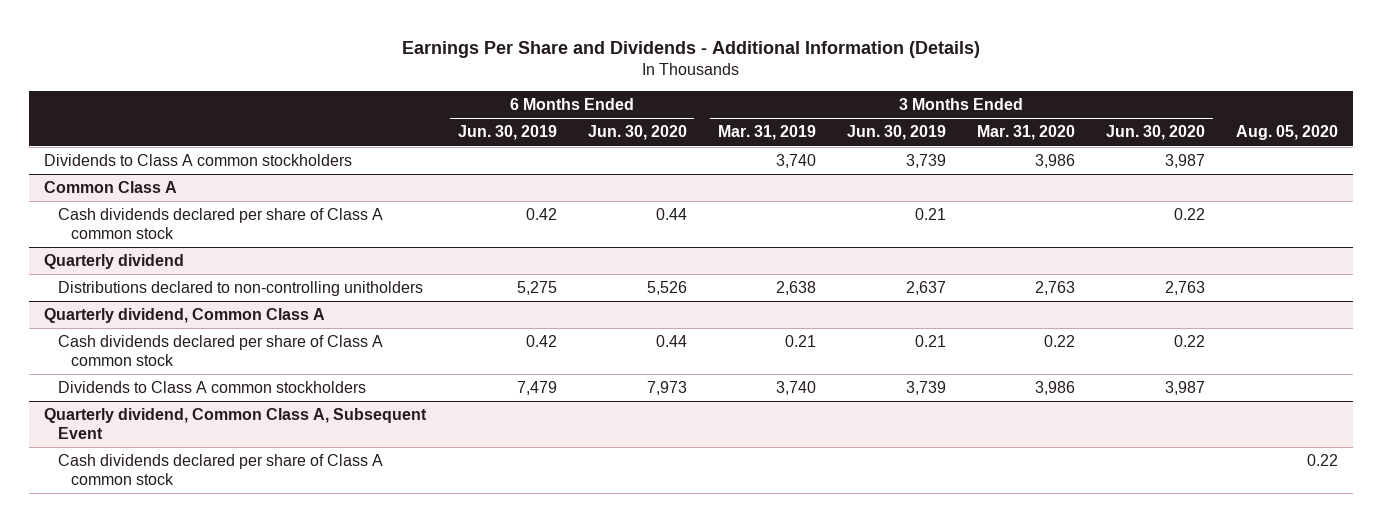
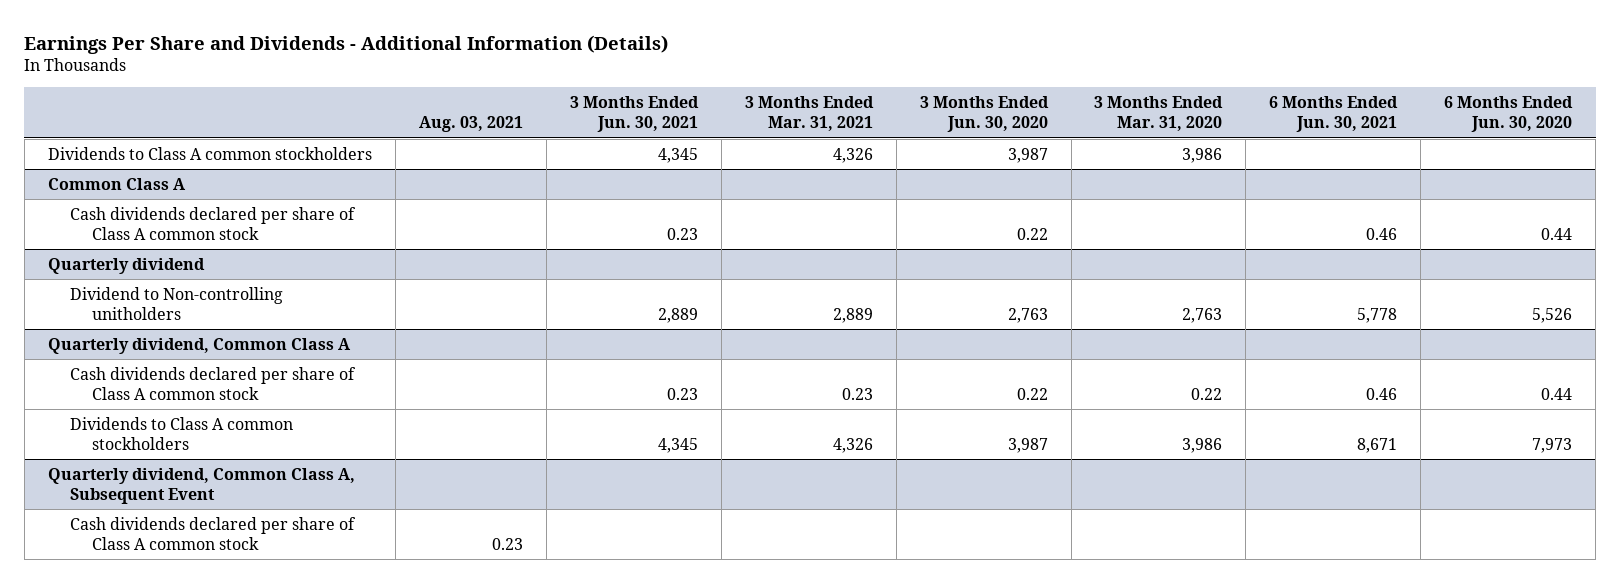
- | 6 Months Ended Jun. 30, 2019 | 6 Months Ended Jun. 30, 2020 | 3 Months Ended Mar. 31, 2019 | 3 Months Ended Jun. 30, 2019 | 3 Months Ended Mar. 31, 2020 | 3 Months Ended Jun. 30, 2020 | Aug. 05, 2020
+ | Aug. 03, 2021 | 3 Months Ended Jun. 30, 2021 | 3 Months Ended Mar. 31, 2021 | 3 Months Ended Jun. 30, 2020 | 3 Months Ended Mar. 31, 2020 | 6 Months Ended Jun. 30, 2021 | 6 Months Ended Jun. 30, 2020
@ Quarterly dividend
- Distributions declared to non-controlling unitholders | 5,275 | 5,526 | 2,638 | 2,637 | 2,763 | 2,763 |
+ Dividend to Non-controlling unitholders | | 2,889 | 2,889 | 2,763 | 2,763 | 5,778 | 5,526

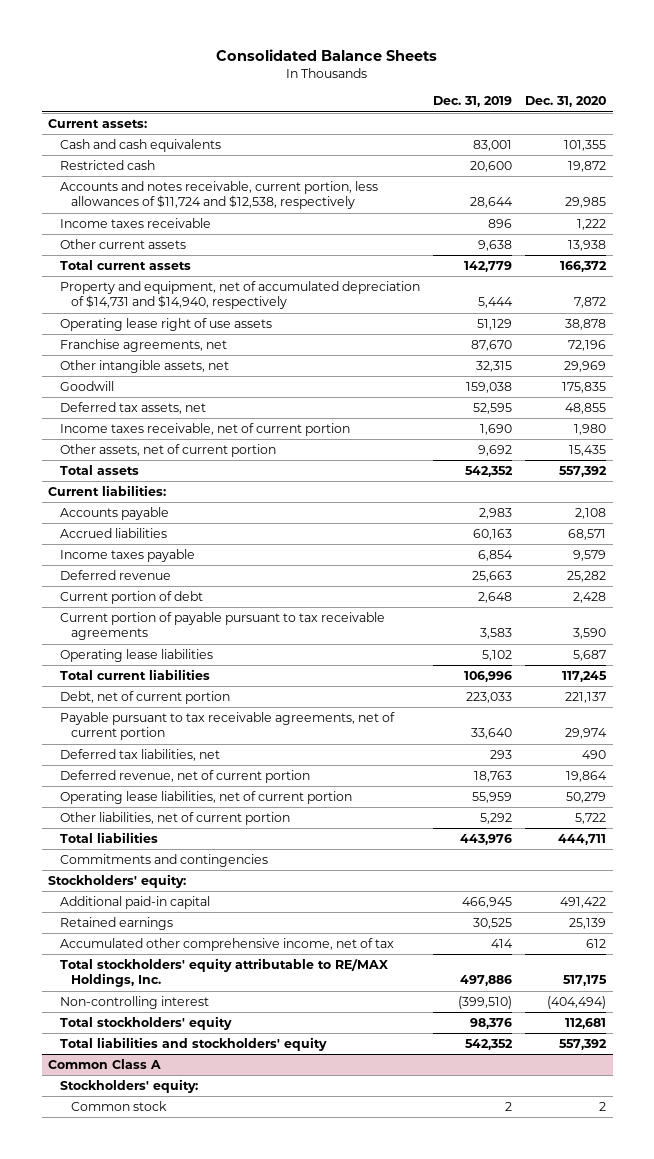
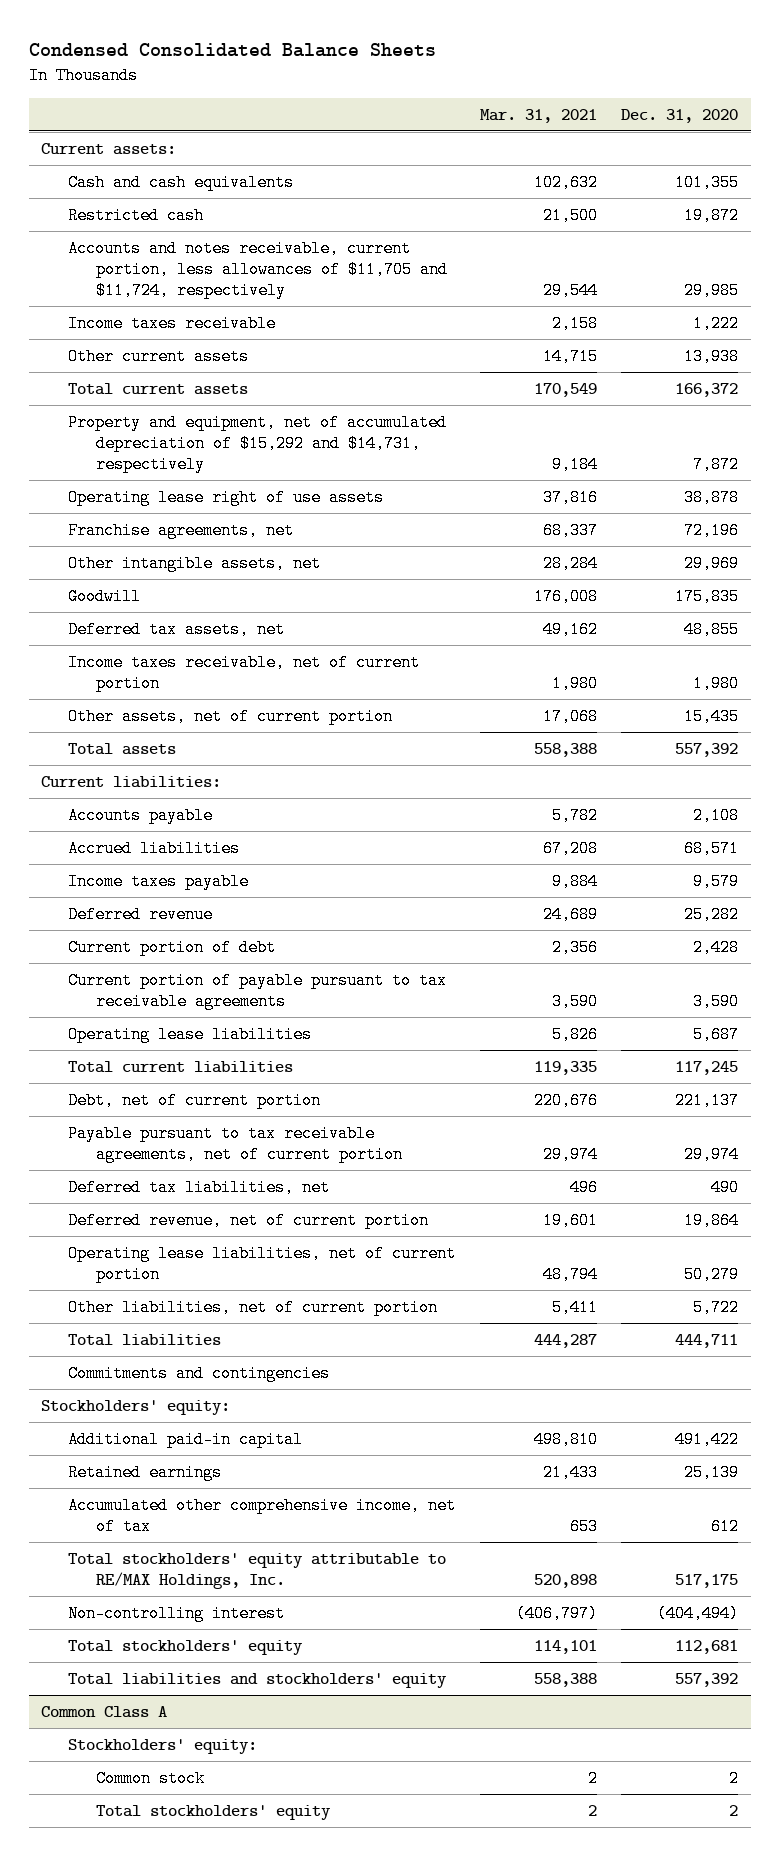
- Consolidated Balance Sheets
+ Condensed Consolidated Balance Sheets
- | Dec. 31, 2019 | Dec. 31, 2020
+ | Mar. 31, 2021 | Dec. 31, 2020
- Accounts and notes receivable, current portion, less allowances of $11,724 and $12,538, respectively | 28,644 | 29,985
+ Accounts and notes receivable, current portion, less allowances of $11,705 and $11,724, respectively | 29,544 | 29,985
- Property and equipment, net of accumulated depreciation of $14,731 and $14,940, respectively | 5,444 | 7,872
+ Property and equipment, net of accumulated depreciation of $15,292 and $14,731, respectively | 9,184 | 7,872
@ Common Class A
+ Total stockholders' equity | 2 | 2

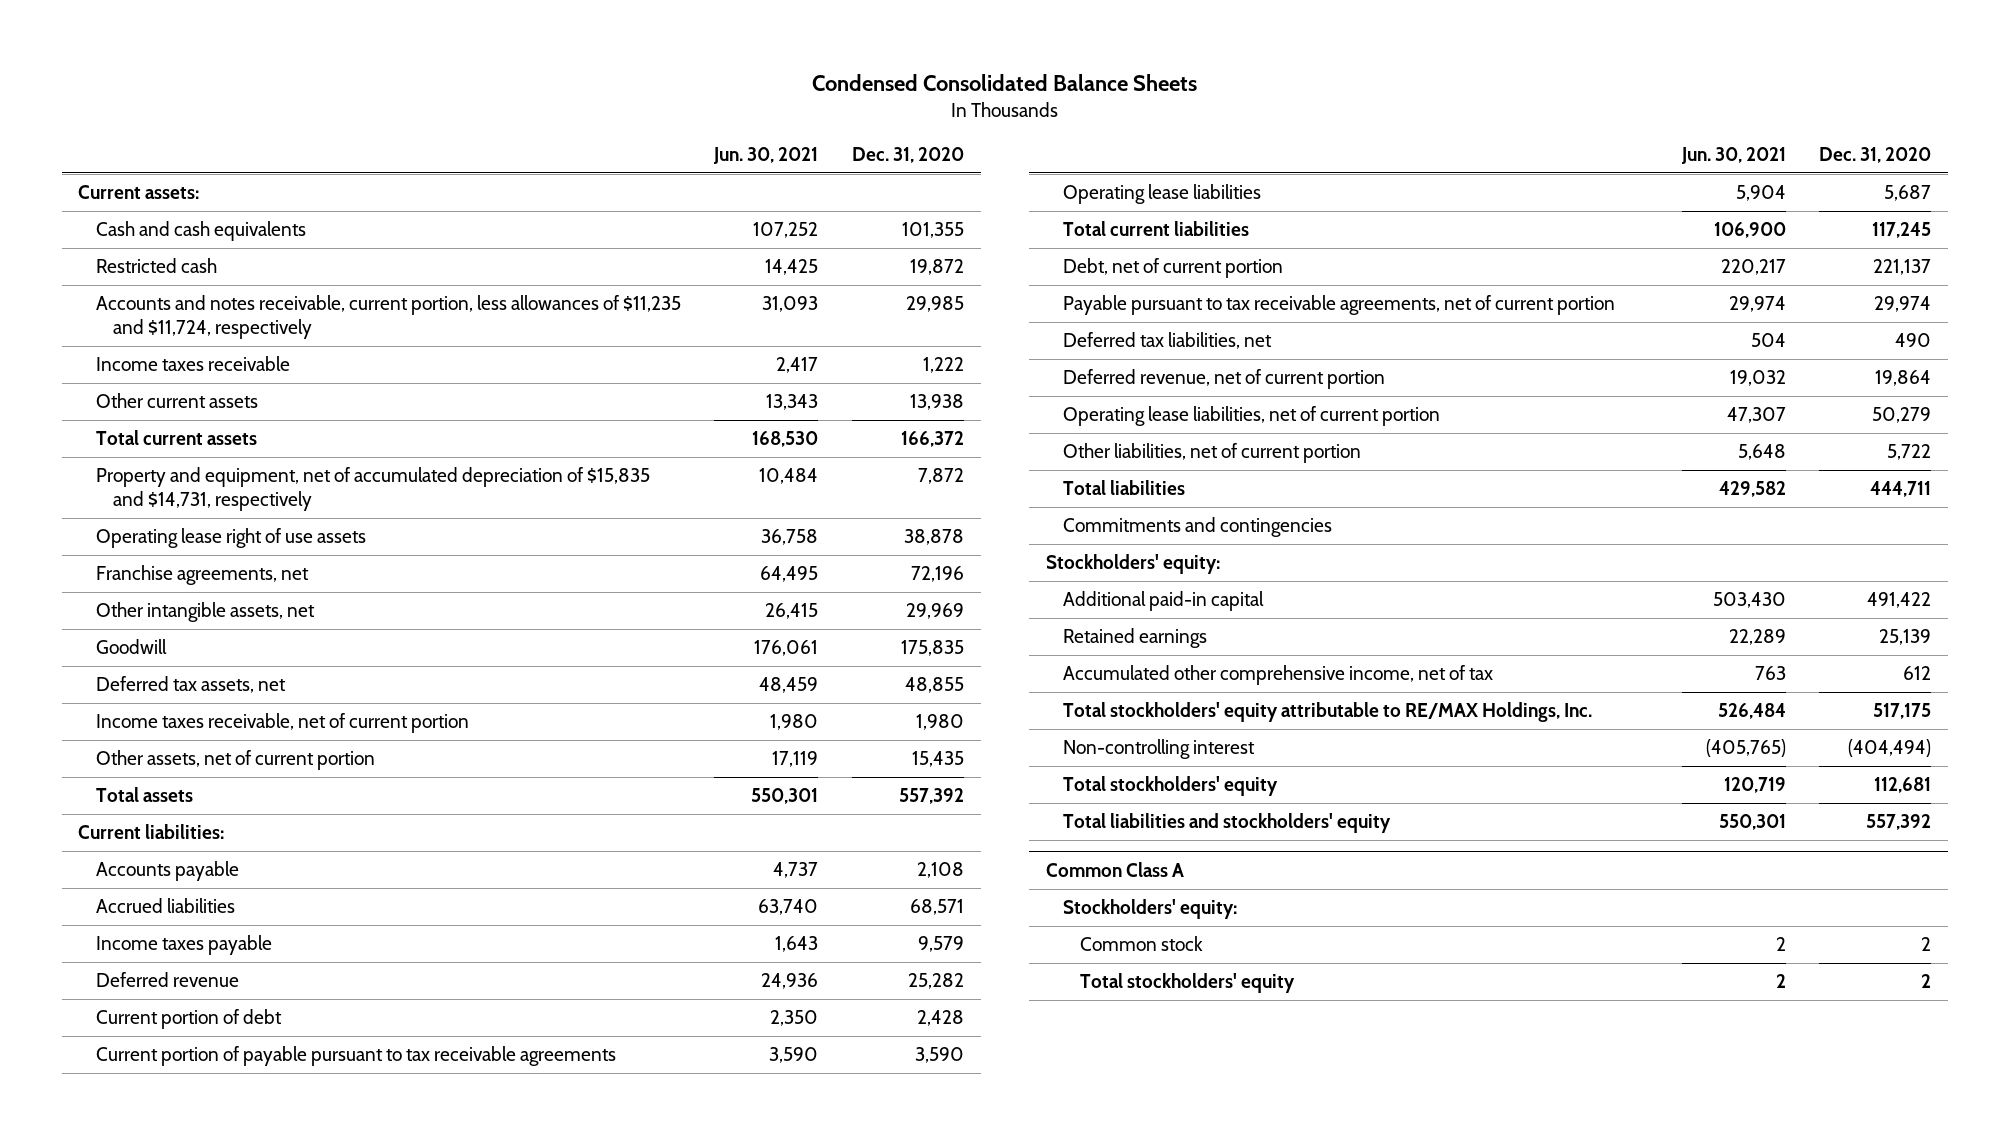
- | Mar. 31, 2021 | Dec. 31, 2020
+ | Jun. 30, 2021 | Dec. 31, 2020
- Accounts and notes receivable, current portion, less allowances of $11,705 and $11,724, respectively | 29,544 | 29,985
+ Accounts and notes receivable, current portion, less allowances of $11,235 and $11,724, respectively | 31,093 | 29,985
- Property and equipment, net of accumulated depreciation of $15,292 and $14,731, respectively | 9,184 | 7,872
+ Property and equipment, net of accumulated depreciation of $15,835 and $14,731, respectively | 10,484 | 7,872

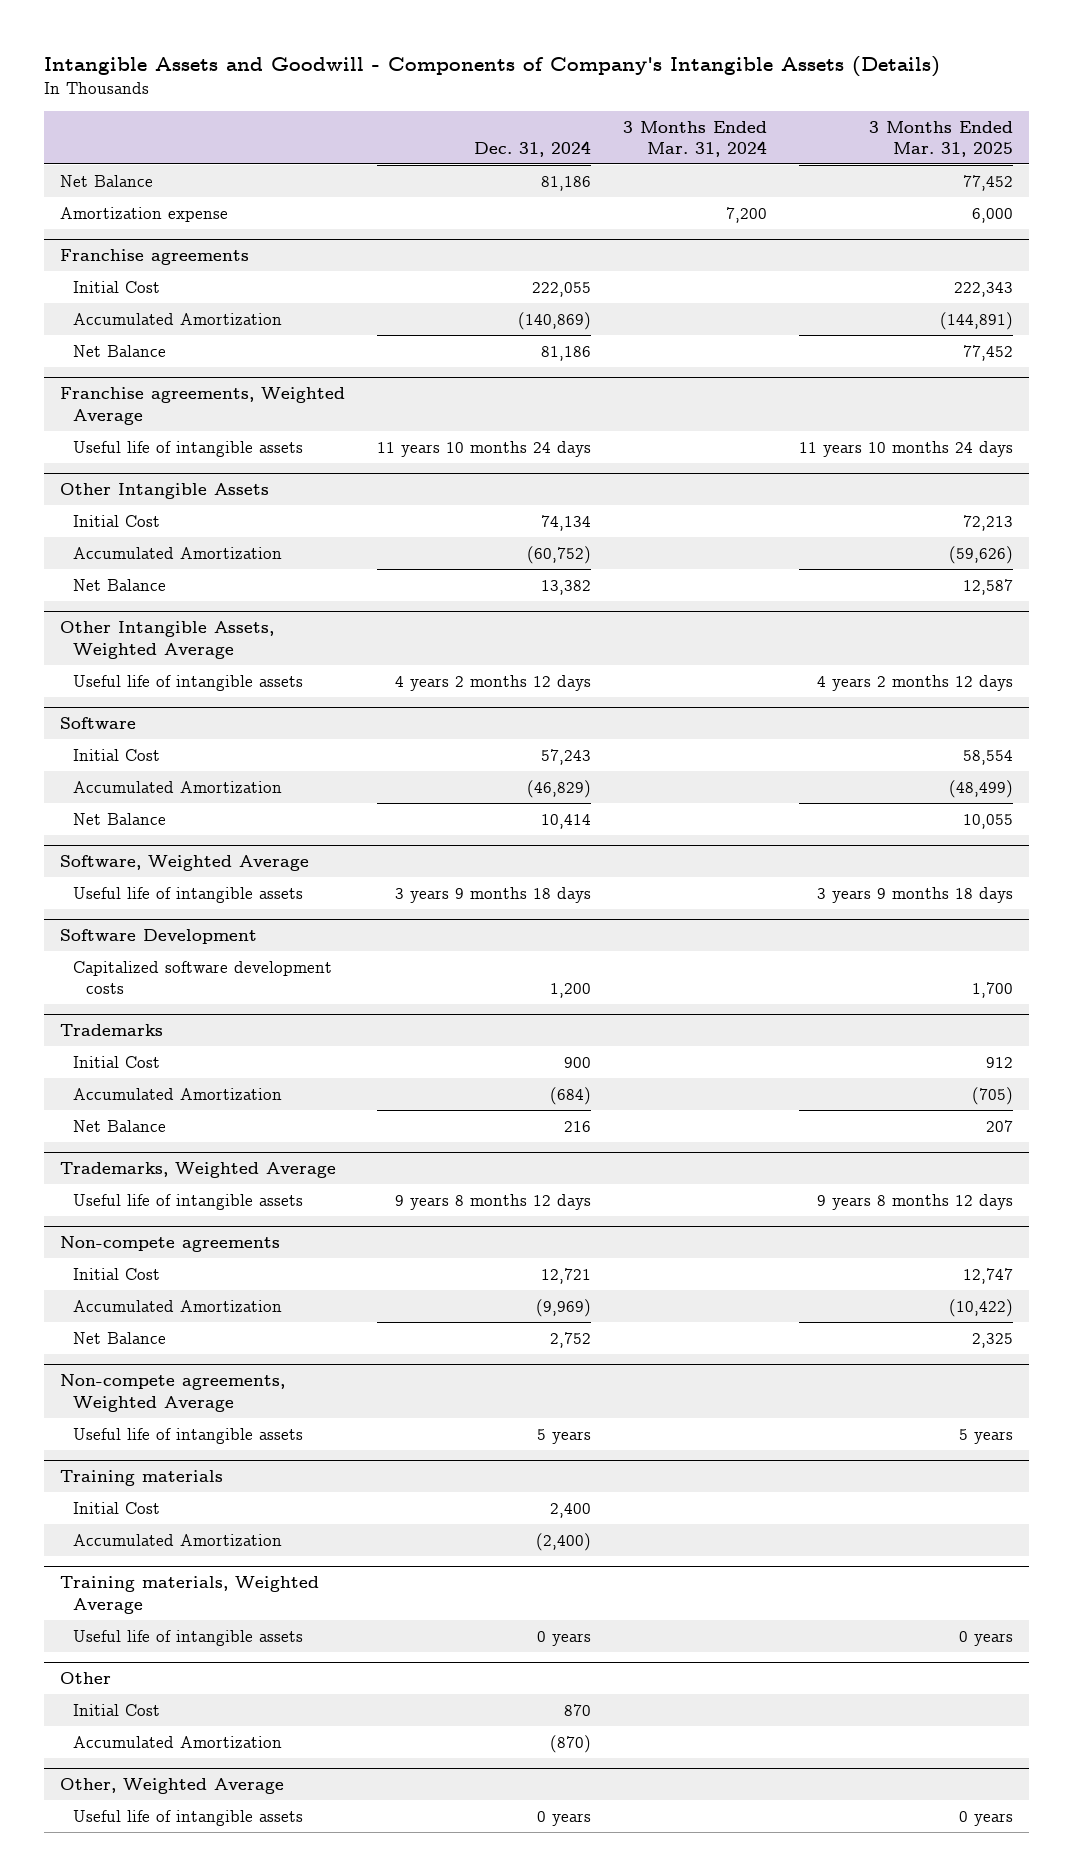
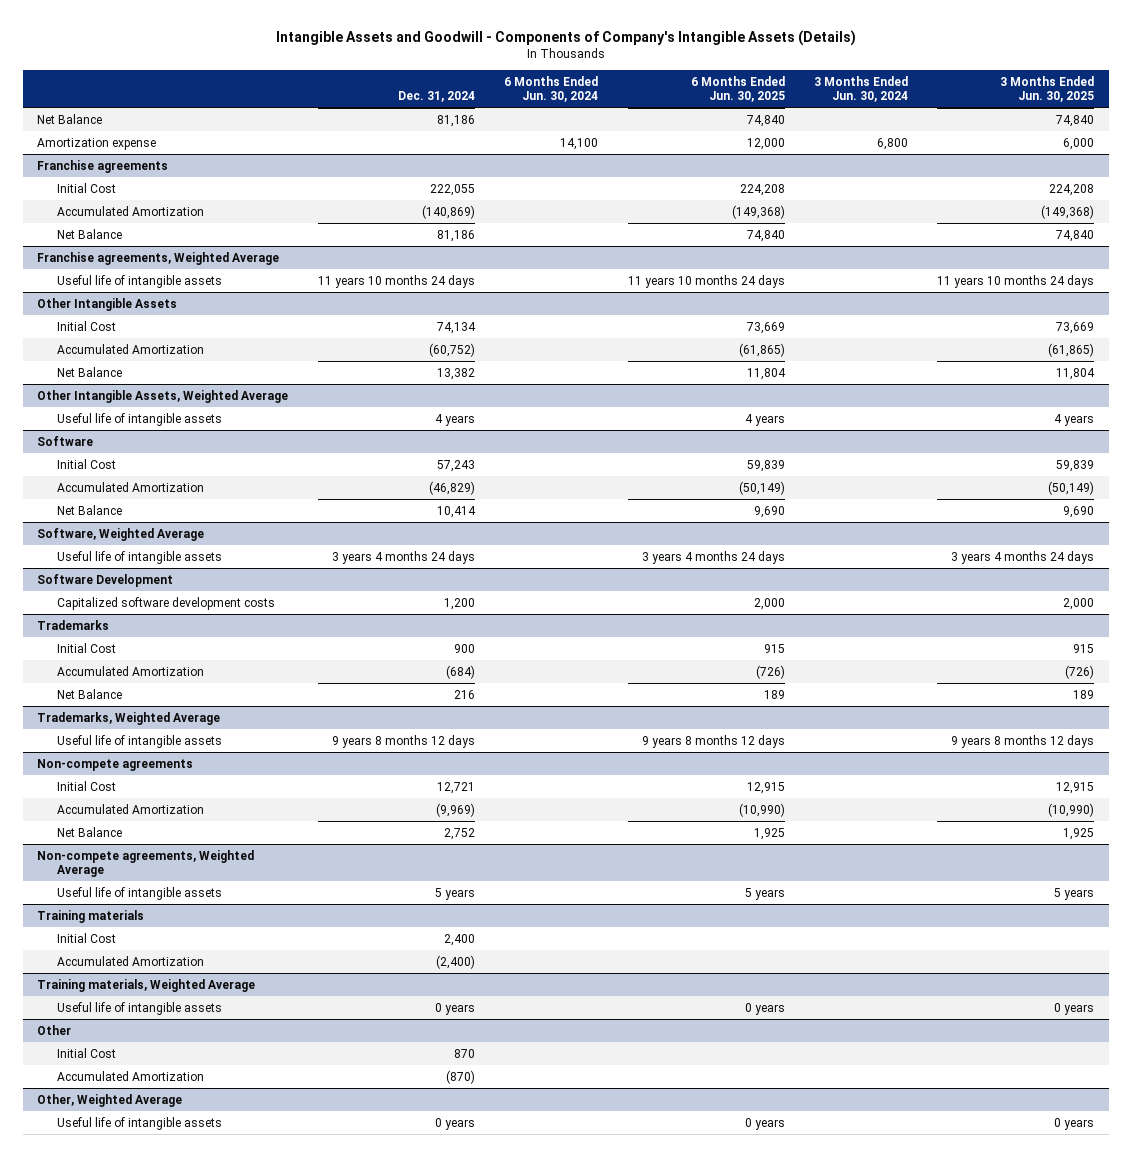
- | Dec. 31, 2024 | 3 Months Ended Mar. 31, 2024 | 3 Months Ended Mar. 31, 2025
+ | Dec. 31, 2024 | 6 Months Ended Jun. 30, 2024 | 6 Months Ended Jun. 30, 2025 | 3 Months Ended Jun. 30, 2024 | 3 Months Ended Jun. 30, 2025
@ Other Intangible Assets, Weighted Average
- Useful life of intangible assets | 4 years 2 months 12 days | | 4 years 2 months 12 days
+ Useful life of intangible assets | 4 years | | 4 years | | 4 years
@ Software, Weighted Average
- Useful life of intangible assets | 3 years 9 months 18 days | | 3 years 9 months 18 days
+ Useful life of intangible assets | 3 years 4 months 24 days | | 3 years 4 months 24 days | | 3 years 4 months 24 days

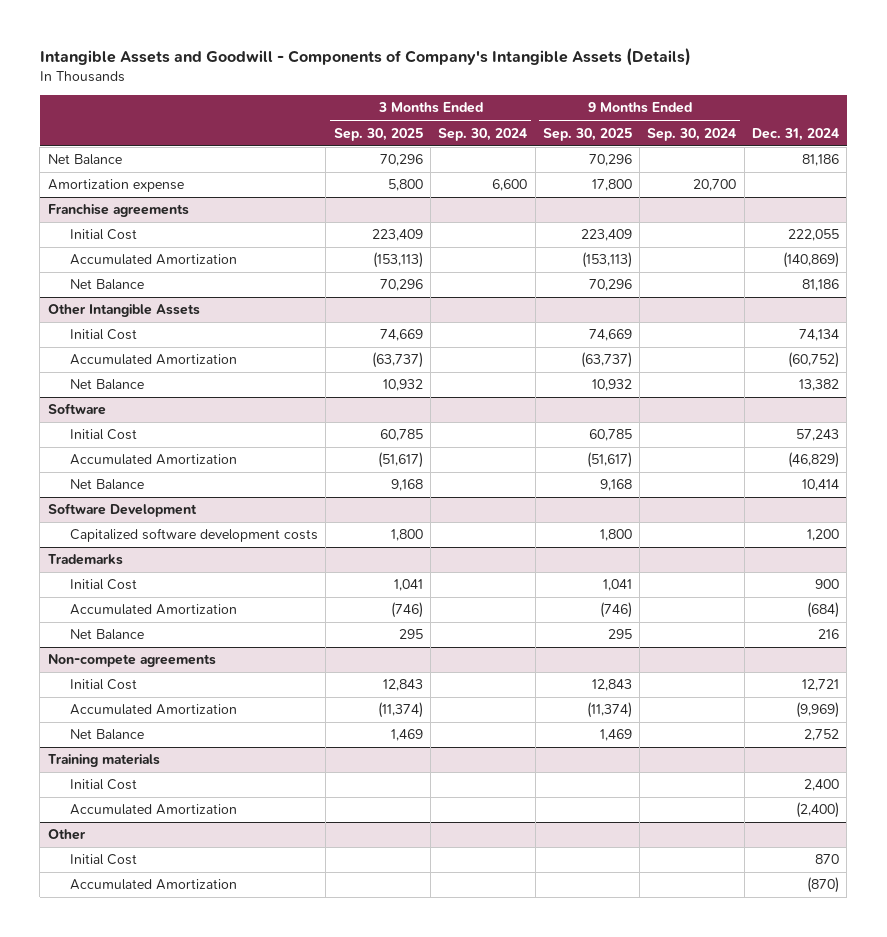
- | Dec. 31, 2024 | 6 Months Ended Jun. 30, 2024 | 6 Months Ended Jun. 30, 2025 | 3 Months Ended Jun. 30, 2024 | 3 Months Ended Jun. 30, 2025
+ | 3 Months Ended Sep. 30, 2025 | 3 Months Ended Sep. 30, 2024 | 9 Months Ended Sep. 30, 2025 | 9 Months Ended Sep. 30, 2024 | Dec. 31, 2024
- Franchise agreements, Weighted Average
- Useful life of intangible assets | 11 years 10 months 24 days | | 11 years 10 months 24 days | | 11 years 10 months 24 days
- Other Intangible Assets, Weighted Average
- Useful life of intangible assets | 4 years | | 4 years | | 4 years
- Software, Weighted Average
- Useful life of intangible assets | 3 years 4 months 24 days | | 3 years 4 months 24 days | | 3 years 4 months 24 days
- Trademarks, Weighted Average
- Useful life of intangible assets | 9 years 8 months 12 days | | 9 years 8 months 12 days | | 9 years 8 months 12 days
- Non-compete agreements, Weighted Average
- Useful life of intangible assets | 5 years | | 5 years | | 5 years
- Training materials, Weighted Average
- Useful life of intangible assets | 0 years | | 0 years | | 0 years
- Other, Weighted Average
- Useful life of intangible assets | 0 years | | 0 years | | 0 years

